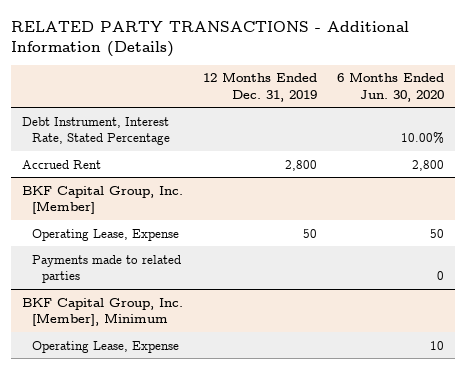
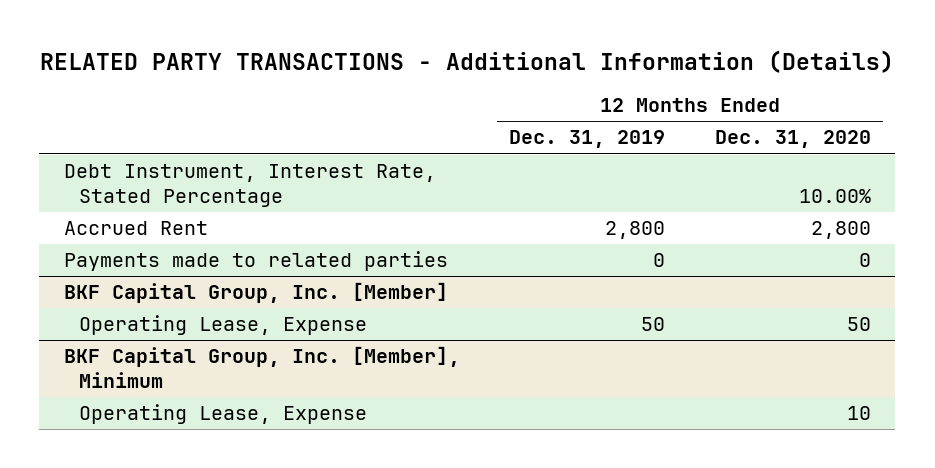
- | 12 Months Ended Dec. 31, 2019 | 6 Months Ended Jun. 30, 2020
+ | 12 Months Ended Dec. 31, 2019 | 12 Months Ended Dec. 31, 2020
+ Payments made to related parties | 0 | 0
@ BKF Capital Group, Inc. [Member]
- Payments made to related parties | | 0

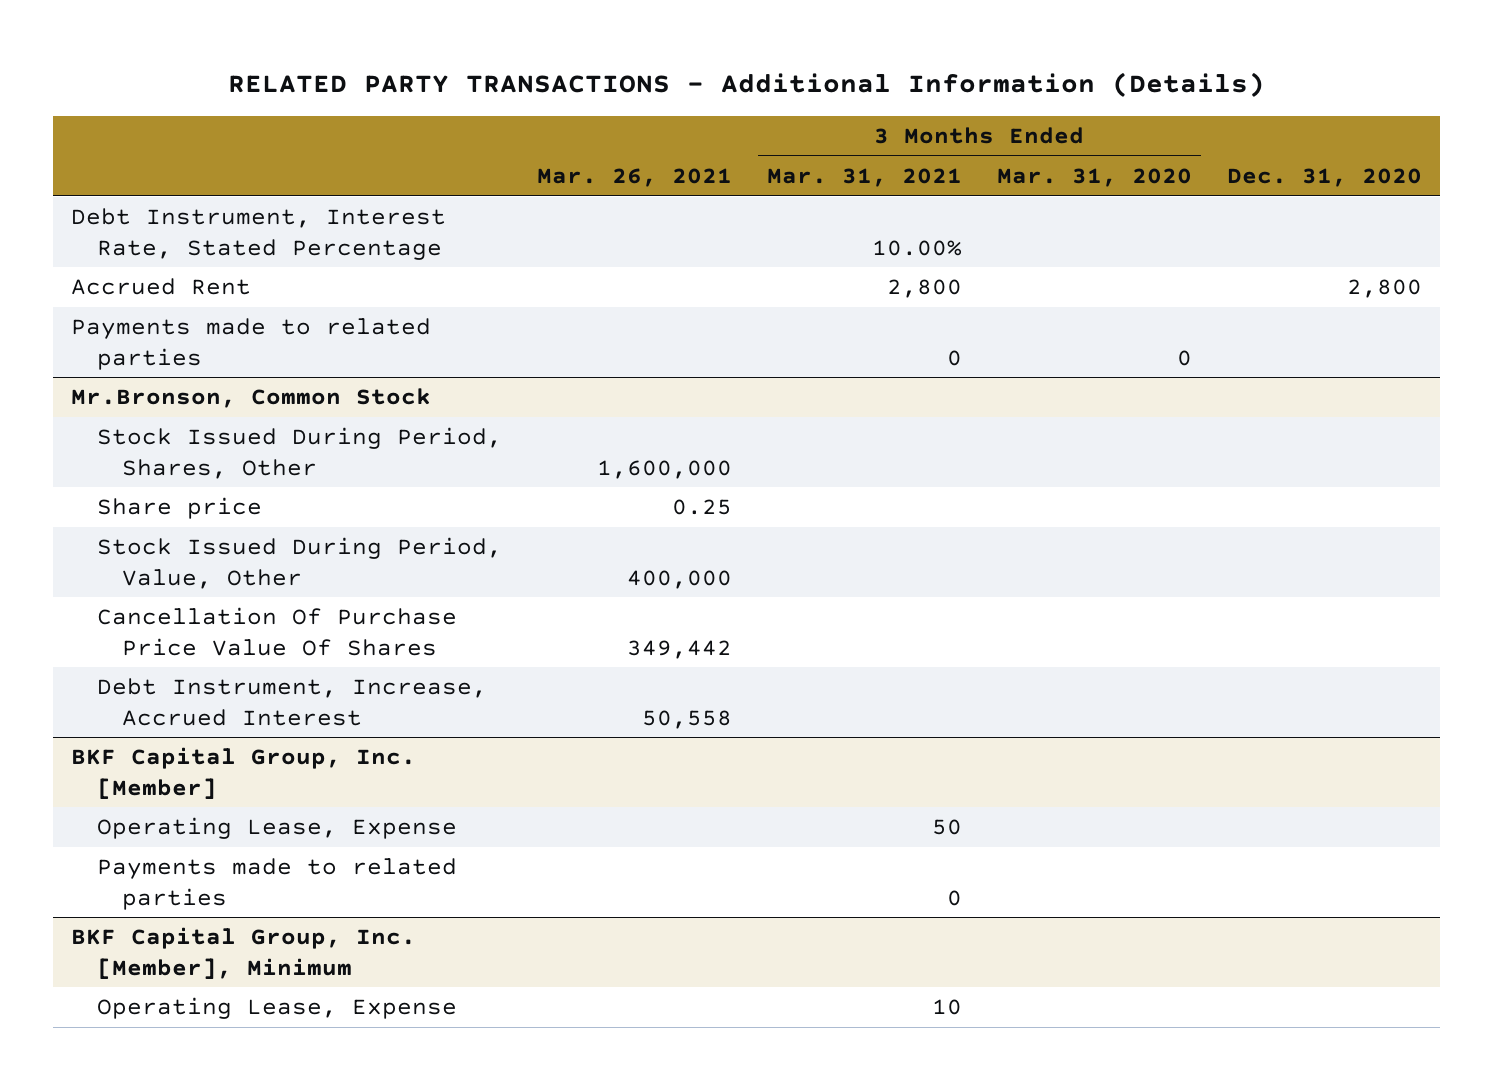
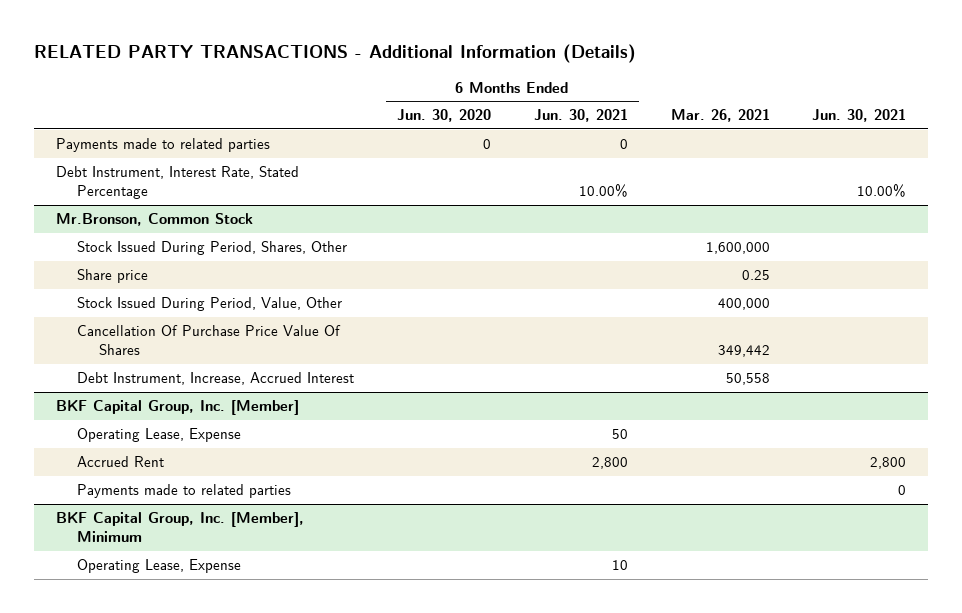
- | Mar. 26, 2021 | 3 Months Ended Mar. 31, 2021 | 3 Months Ended Mar. 31, 2020 | Dec. 31, 2020
+ | 6 Months Ended Jun. 30, 2020 | 6 Months Ended Jun. 30, 2021 | Mar. 26, 2021 | Jun. 30, 2021
- Accrued Rent | | 2,800 | | 2,800
moved down: Debt Instrument, Interest Rate, Stated Percentage | | 10.00% | | 10.00%
@ BKF Capital Group, Inc. [Member]
+ Accrued Rent | | 2,800 | | 2,800

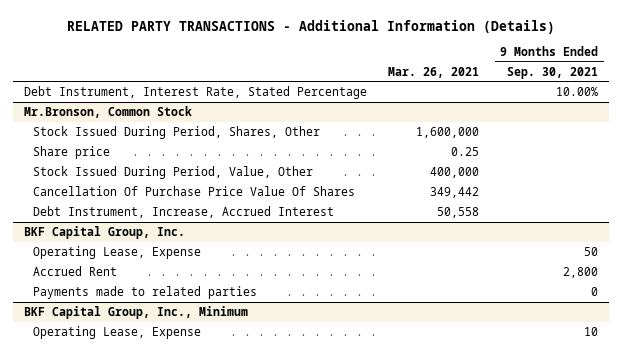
- | 6 Months Ended Jun. 30, 2020 | 6 Months Ended Jun. 30, 2021 | Mar. 26, 2021 | Jun. 30, 2021
+ | Mar. 26, 2021 | 9 Months Ended Sep. 30, 2021
- Payments made to related parties | 0 | 0 | |
- BKF Capital Group, Inc. [Member]
+ BKF Capital Group, Inc.
- BKF Capital Group, Inc. [Member], Minimum
+ BKF Capital Group, Inc., Minimum

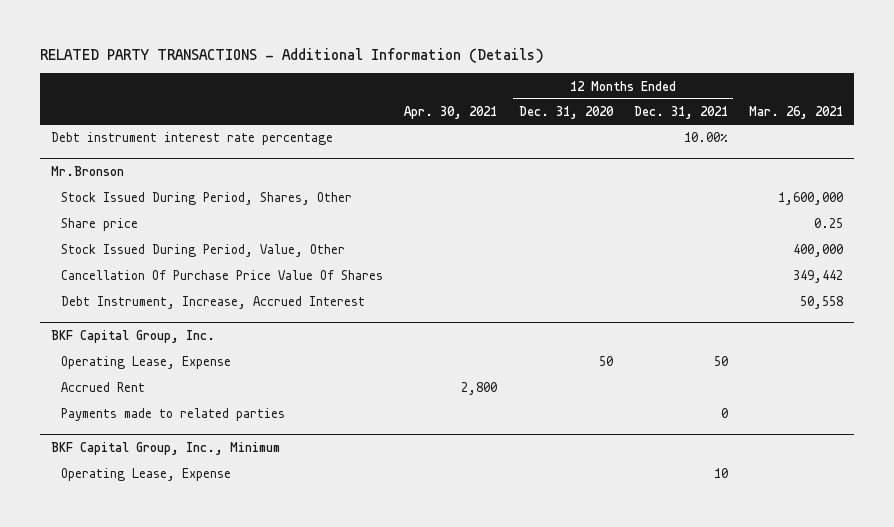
- | Mar. 26, 2021 | 9 Months Ended Sep. 30, 2021
+ | Apr. 30, 2021 | 12 Months Ended Dec. 31, 2020 | 12 Months Ended Dec. 31, 2021 | Mar. 26, 2021
- Debt Instrument, Interest Rate, Stated Percentage | | 10.00%
- Mr.Bronson, Common Stock
+ Debt instrument interest rate percentage | | | 10.00% |
+ Mr.Bronson

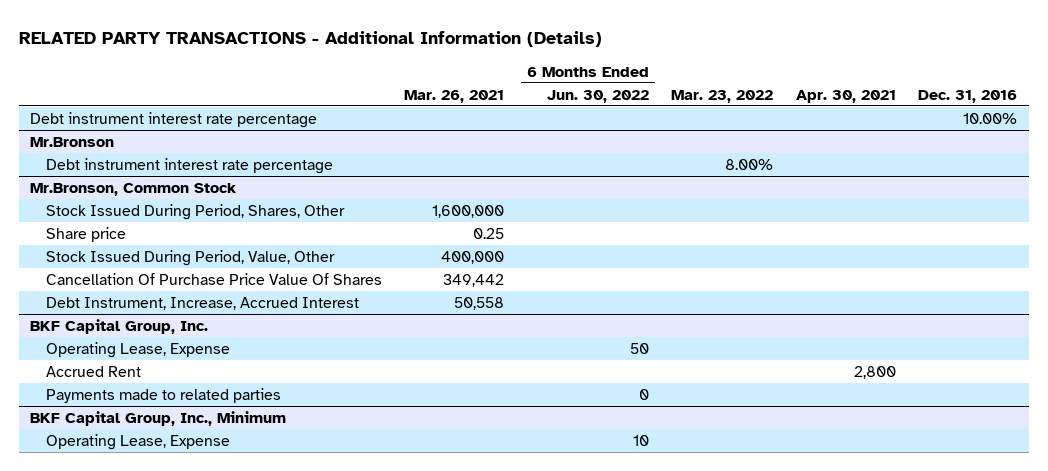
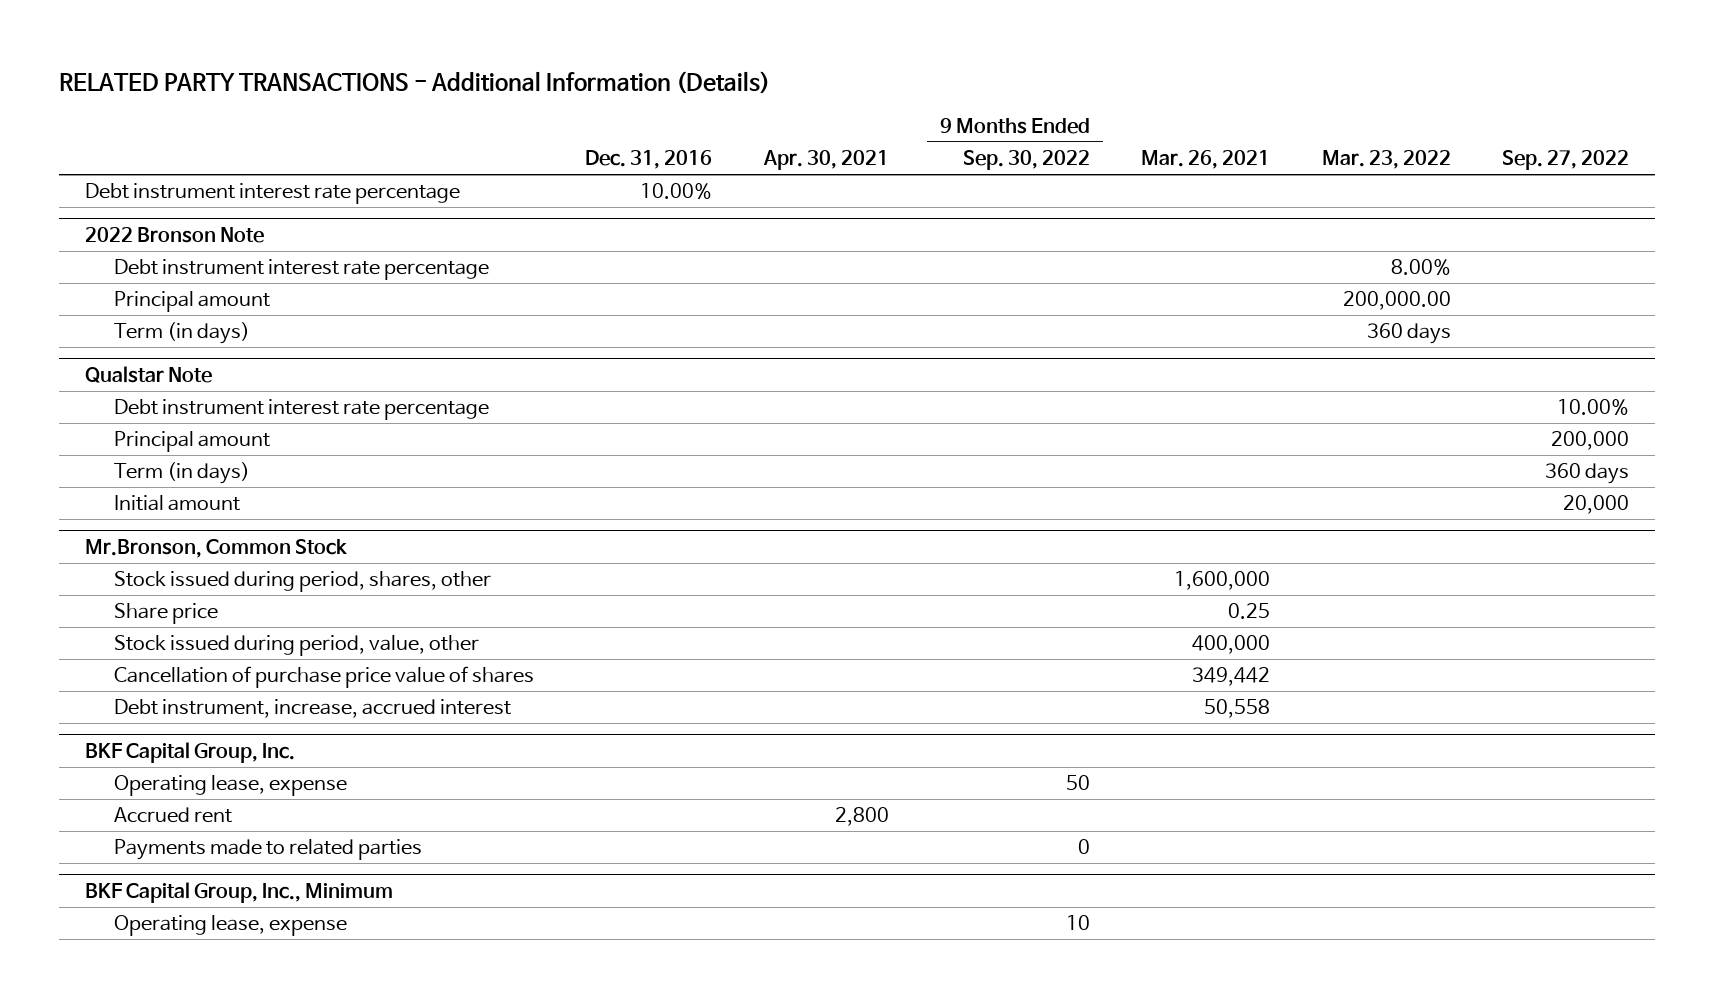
- | Mar. 26, 2021 | 6 Months Ended Jun. 30, 2022 | Mar. 23, 2022 | Apr. 30, 2021 | Dec. 31, 2016
+ | Dec. 31, 2016 | Apr. 30, 2021 | 9 Months Ended Sep. 30, 2022 | Mar. 26, 2021 | Mar. 23, 2022 | Sep. 27, 2022
- Mr.Bronson
+ 2022 Bronson Note
+ Principal amount | | | | | 200,000.00 |
+ Term (in days) | | | | | 360 days |
+ Qualstar Note
+ Debt instrument interest rate percentage | | | | | | 10.00%
+ Principal amount | | | | | | 200,000
+ Term (in days) | | | | | | 360 days
+ Initial amount | | | | | | 20,000
@ Mr.Bronson, Common Stock
- Stock Issued During Period, Shares, Other | 1,600,000 | | | |
+ Stock issued during period, shares, other | | | | 1,600,000 | |
- Stock Issued During Period, Value, Other | 400,000 | | | |
- Cancellation Of Purchase Price Value Of Shares | 349,442 | | | |
- Debt Instrument, Increase, Accrued Interest | 50,558 | | | |
+ Stock issued during period, value, other | | | | 400,000 | |
+ Cancellation of purchase price value of shares | | | | 349,442 | |
+ Debt instrument, increase, accrued interest | | | | 50,558 | |
@ BKF Capital Group, Inc.
- Operating Lease, Expense | | 50 | | |
- Accrued Rent | | | | 2,800 |
+ Operating lease, expense | | | 50 | | |
+ Accrued rent | | 2,800 | | | |
@ BKF Capital Group, Inc., Minimum
- Operating Lease, Expense | | 10 | | |
+ Operating lease, expense | | | 10 | | |

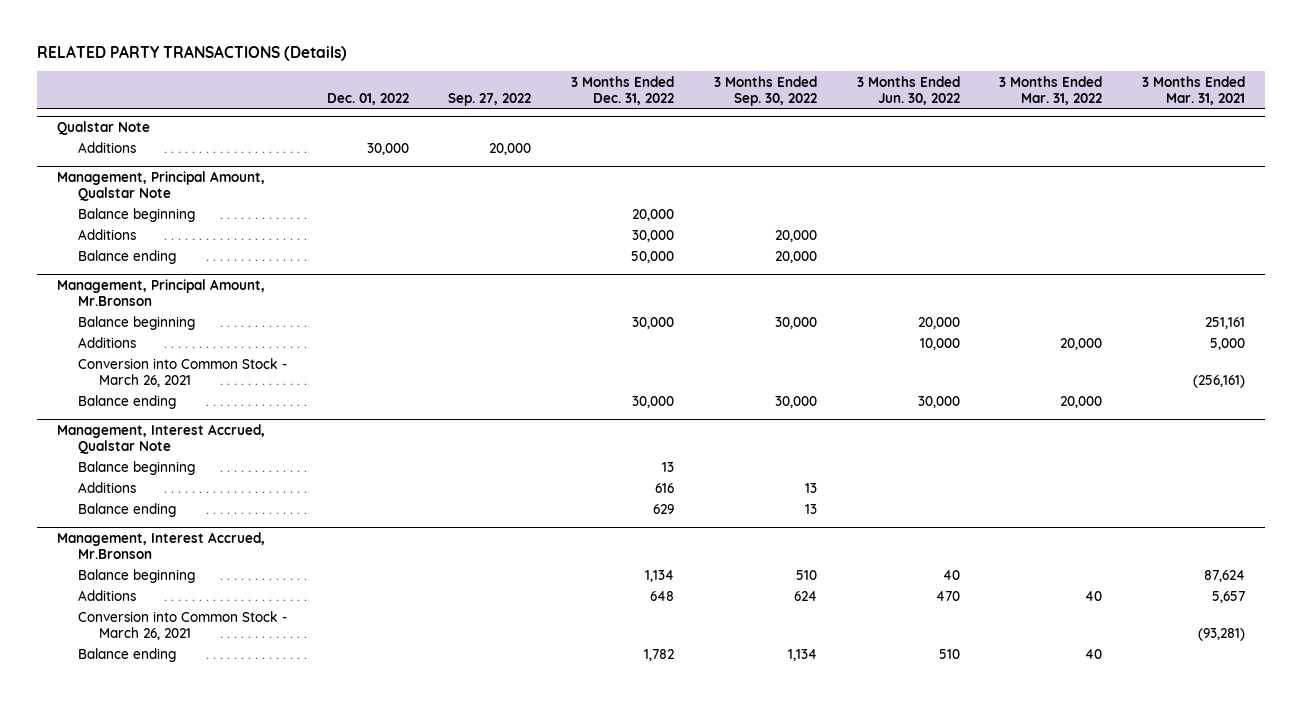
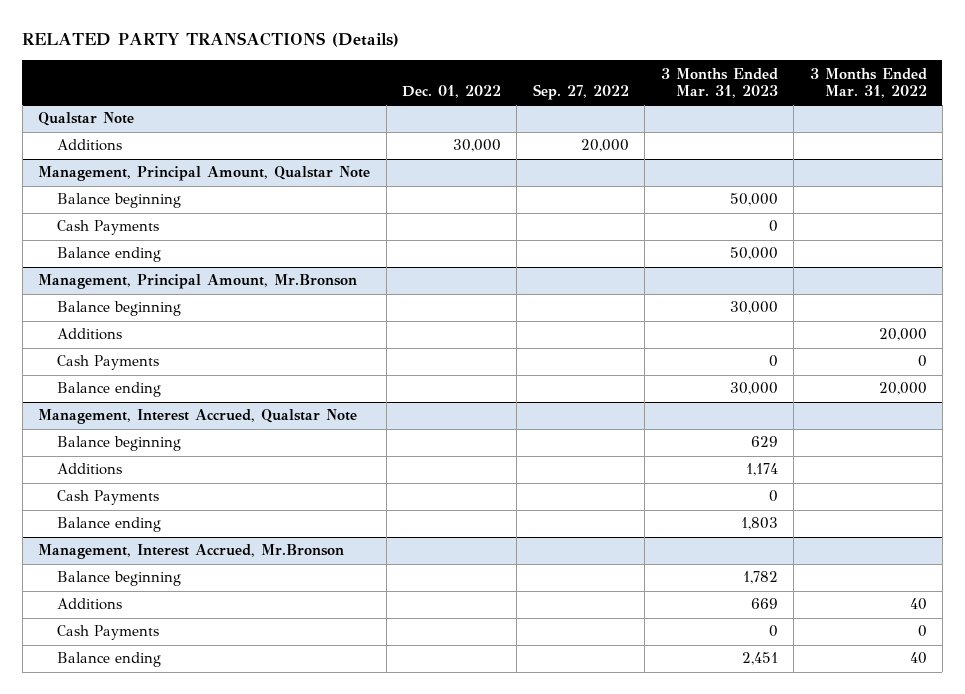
- | Dec. 01, 2022 | Sep. 27, 2022 | 3 Months Ended Dec. 31, 2022 | 3 Months Ended Sep. 30, 2022 | 3 Months Ended Jun. 30, 2022 | 3 Months Ended Mar. 31, 2022 | 3 Months Ended Mar. 31, 2021
+ | Dec. 01, 2022 | Sep. 27, 2022 | 3 Months Ended Mar. 31, 2023 | 3 Months Ended Mar. 31, 2022
@ Management, Principal Amount, Qualstar Note
- Additions | | | 30,000 | 20,000 | | |
+ Cash Payments | | | 0 |
@ Management, Principal Amount, Mr.Bronson
- Conversion into Common Stock - March 26, 2021 | | | | | | | (256,161)
+ Cash Payments | | | 0 | 0
@ Management, Interest Accrued, Qualstar Note
+ Cash Payments | | | 0 |
@ Management, Interest Accrued, Mr.Bronson
- Conversion into Common Stock - March 26, 2021 | | | | | | | (93,281)
+ Cash Payments | | | 0 | 0

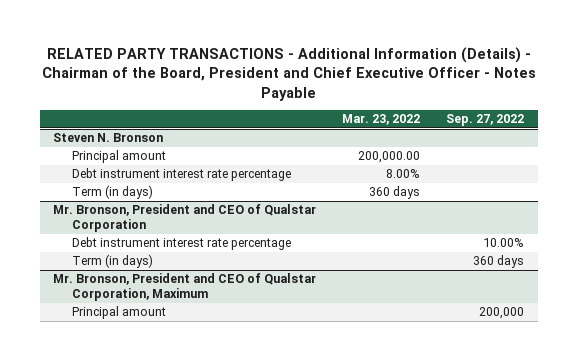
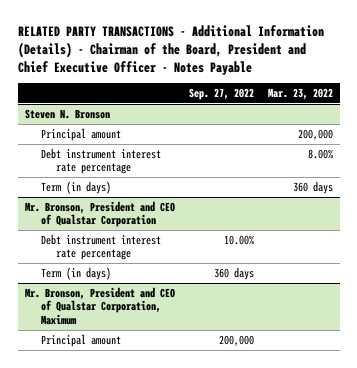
- | Mar. 23, 2022 | Sep. 27, 2022
+ | Sep. 27, 2022 | Mar. 23, 2022
@ Steven N. Bronson
- Principal amount | 200,000.00 |
+ Principal amount | | 200,000

